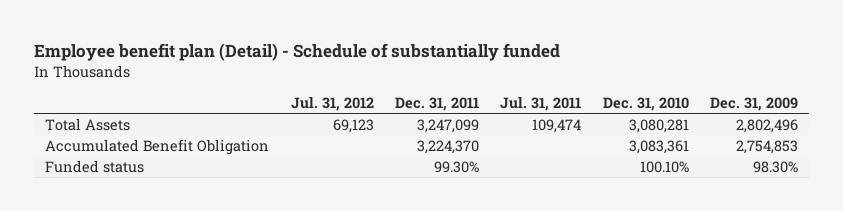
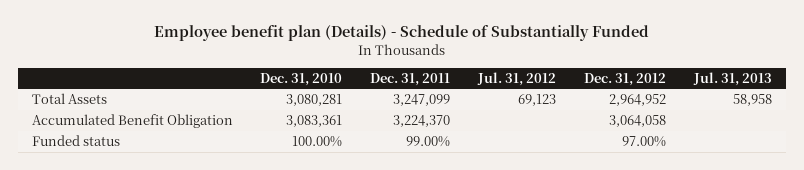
- Employee benefit plan (Detail) - Schedule of substantially funded
+ Employee benefit plan (Details) - Schedule of Substantially Funded
- | Jul. 31, 2012 | Dec. 31, 2011 | Jul. 31, 2011 | Dec. 31, 2010 | Dec. 31, 2009
+ | Dec. 31, 2010 | Dec. 31, 2011 | Jul. 31, 2012 | Dec. 31, 2012 | Jul. 31, 2013
- Funded status | | 99.30% | | 100.10% | 98.30%
+ Funded status | 100.00% | 99.00% | | 97.00% |

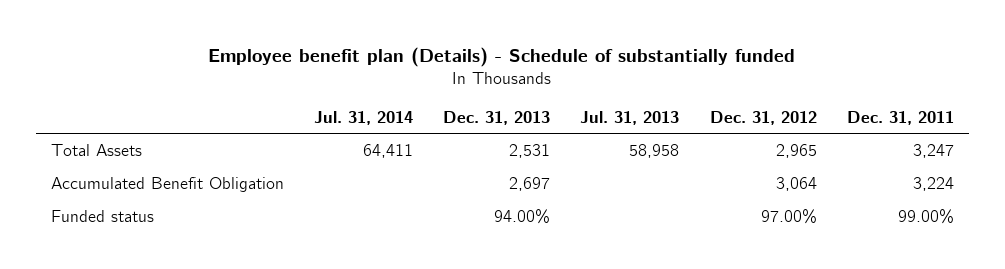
- Employee benefit plan (Details) - Schedule of Substantially Funded
+ Employee benefit plan (Details) - Schedule of substantially funded
- | Dec. 31, 2010 | Dec. 31, 2011 | Jul. 31, 2012 | Dec. 31, 2012 | Jul. 31, 2013
+ | Jul. 31, 2014 | Dec. 31, 2013 | Jul. 31, 2013 | Dec. 31, 2012 | Dec. 31, 2011
- Total Assets | 3,080,281 | 3,247,099 | 69,123 | 2,964,952 | 58,958
- Accumulated Benefit Obligation | 3,083,361 | 3,224,370 | | 3,064,058 |
+ Total Assets | 64,411 | 2,531 | 58,958 | 2,965 | 3,247
+ Accumulated Benefit Obligation | | 2,697 | | 3,064 | 3,224

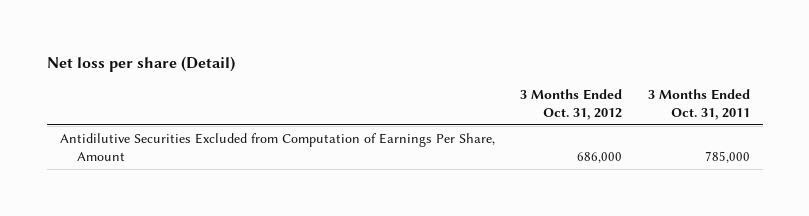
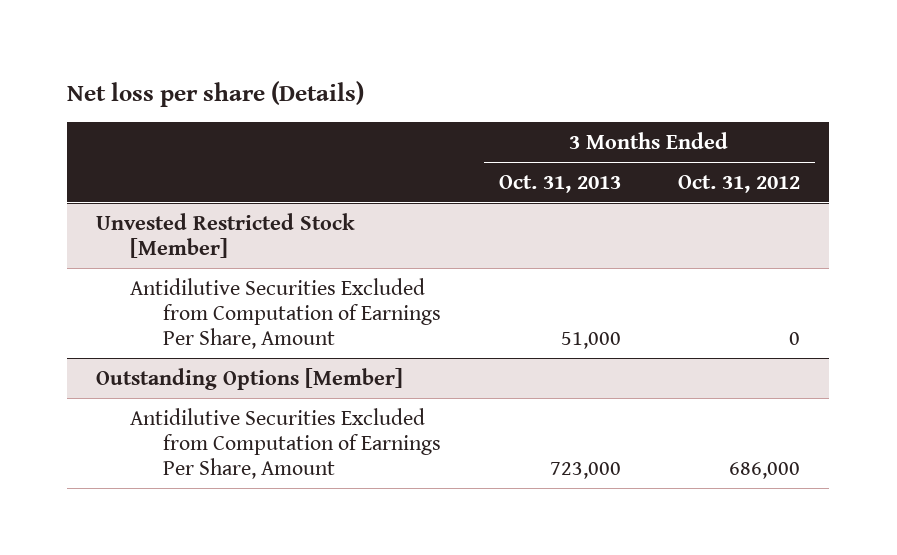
- Net loss per share (Detail)
+ Net loss per share (Details)
- | 3 Months Ended Oct. 31, 2012 | 3 Months Ended Oct. 31, 2011
+ | 3 Months Ended Oct. 31, 2013 | 3 Months Ended Oct. 31, 2012
+ Unvested Restricted Stock [Member]
+ Antidilutive Securities Excluded from Computation of Earnings Per Share, Amount | 51,000 | 0
+ Outstanding Options [Member]

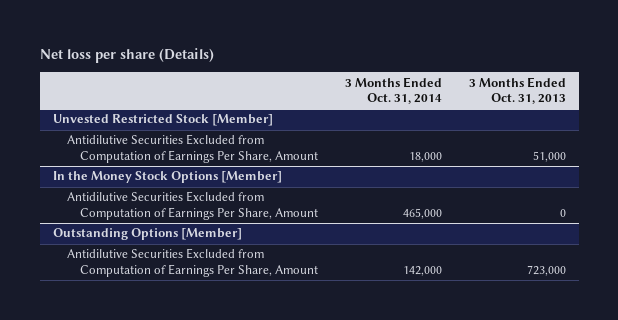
- | 3 Months Ended Oct. 31, 2013 | 3 Months Ended Oct. 31, 2012
+ | 3 Months Ended Oct. 31, 2014 | 3 Months Ended Oct. 31, 2013
+ In the Money Stock Options [Member]
+ Antidilutive Securities Excluded from Computation of Earnings Per Share, Amount | 465,000 | 0

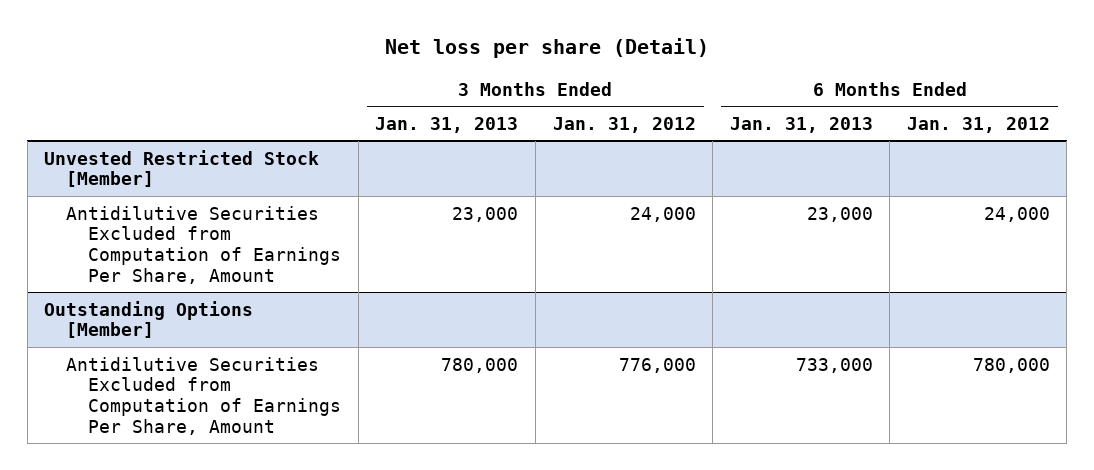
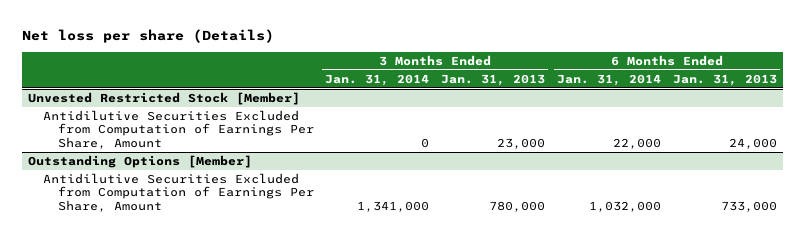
- Net loss per share (Detail)
+ Net loss per share (Details)
- | 3 Months Ended Jan. 31, 2013 | 3 Months Ended Jan. 31, 2012 | 6 Months Ended Jan. 31, 2013 | 6 Months Ended Jan. 31, 2012
+ | 3 Months Ended Jan. 31, 2014 | 3 Months Ended Jan. 31, 2013 | 6 Months Ended Jan. 31, 2014 | 6 Months Ended Jan. 31, 2013
@ Unvested Restricted Stock [Member]
- Antidilutive Securities Excluded from Computation of Earnings Per Share, Amount | 23,000 | 24,000 | 23,000 | 24,000
+ Antidilutive Securities Excluded from Computation of Earnings Per Share, Amount | 0 | 23,000 | 22,000 | 24,000

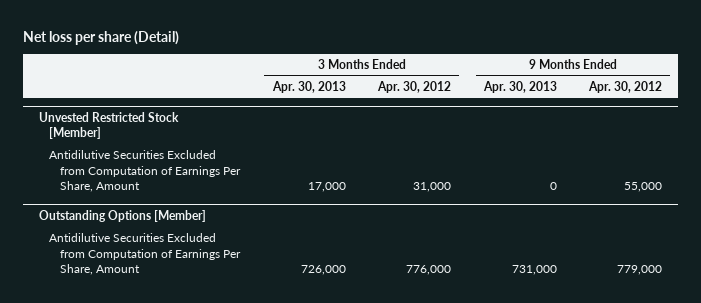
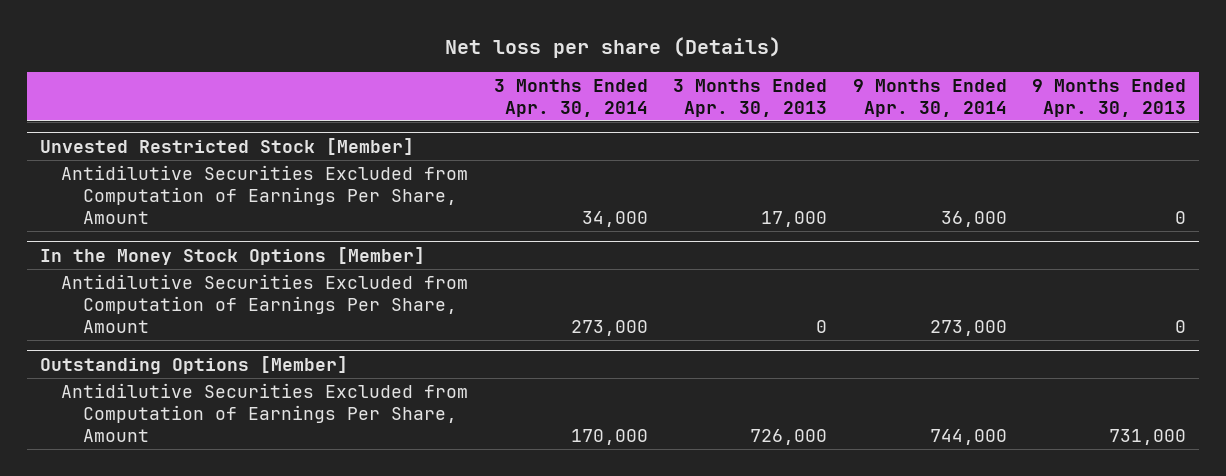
- Net loss per share (Detail)
+ Net loss per share (Details)
- | 3 Months Ended Apr. 30, 2013 | 3 Months Ended Apr. 30, 2012 | 9 Months Ended Apr. 30, 2013 | 9 Months Ended Apr. 30, 2012
+ | 3 Months Ended Apr. 30, 2014 | 3 Months Ended Apr. 30, 2013 | 9 Months Ended Apr. 30, 2014 | 9 Months Ended Apr. 30, 2013
+ In the Money Stock Options [Member]
+ Antidilutive Securities Excluded from Computation of Earnings Per Share, Amount | 273,000 | 0 | 273,000 | 0

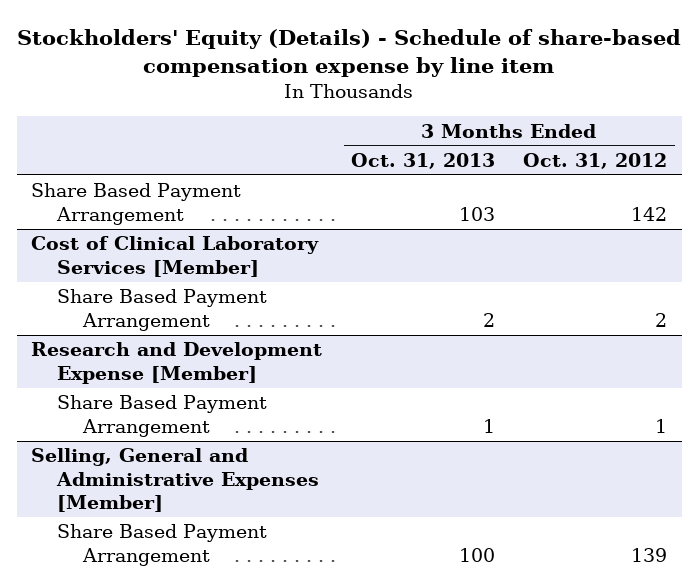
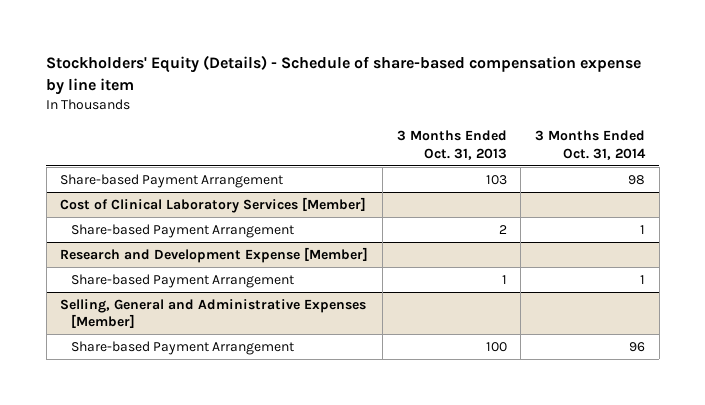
- | 3 Months Ended Oct. 31, 2013 | 3 Months Ended Oct. 31, 2012
+ | 3 Months Ended Oct. 31, 2013 | 3 Months Ended Oct. 31, 2014
- Share Based Payment Arrangement | 103 | 142
+ Share-based Payment Arrangement | 103 | 98
@ Cost of Clinical Laboratory Services [Member]
- Share Based Payment Arrangement | 2 | 2
+ Share-based Payment Arrangement | 2 | 1
@ Research and Development Expense [Member]
- Share Based Payment Arrangement | 1 | 1
+ Share-based Payment Arrangement | 1 | 1
@ Selling, General and Administrative Expenses [Member]
- Share Based Payment Arrangement | 100 | 139
+ Share-based Payment Arrangement | 100 | 96

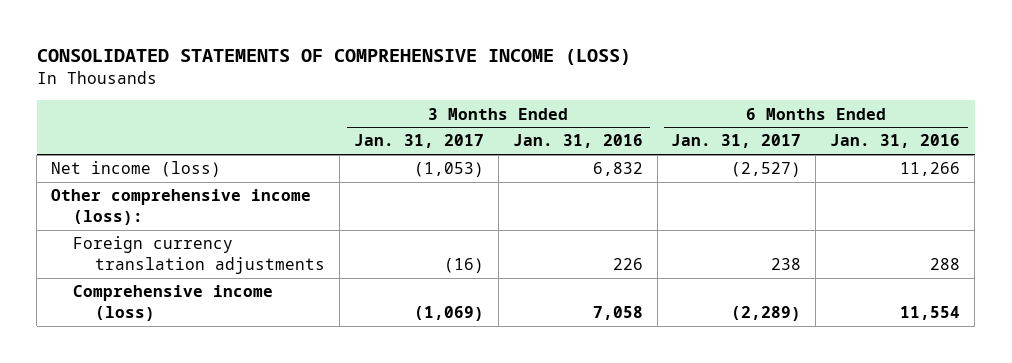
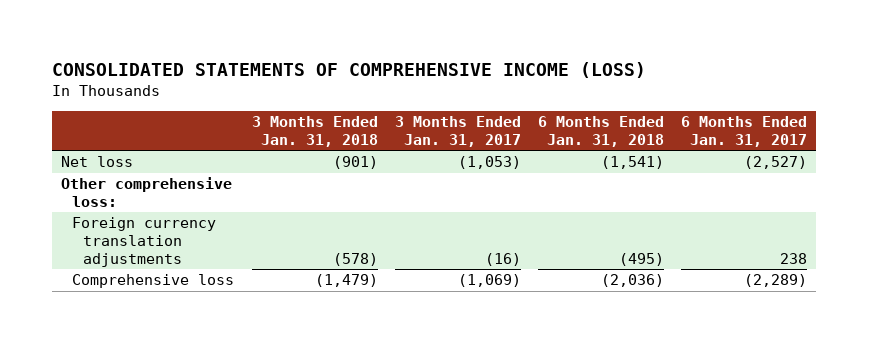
- | 3 Months Ended Jan. 31, 2017 | 3 Months Ended Jan. 31, 2016 | 6 Months Ended Jan. 31, 2017 | 6 Months Ended Jan. 31, 2016
+ | 3 Months Ended Jan. 31, 2018 | 3 Months Ended Jan. 31, 2017 | 6 Months Ended Jan. 31, 2018 | 6 Months Ended Jan. 31, 2017
- Net income (loss) | (1,053) | 6,832 | (2,527) | 11,266
- Other comprehensive income (loss):
+ Net loss | (901) | (1,053) | (1,541) | (2,527)
+ Other comprehensive loss:
- Comprehensive income (loss) | (1,069) | 7,058 | (2,289) | 11,554
+ Comprehensive loss | (1,479) | (1,069) | (2,036) | (2,289)

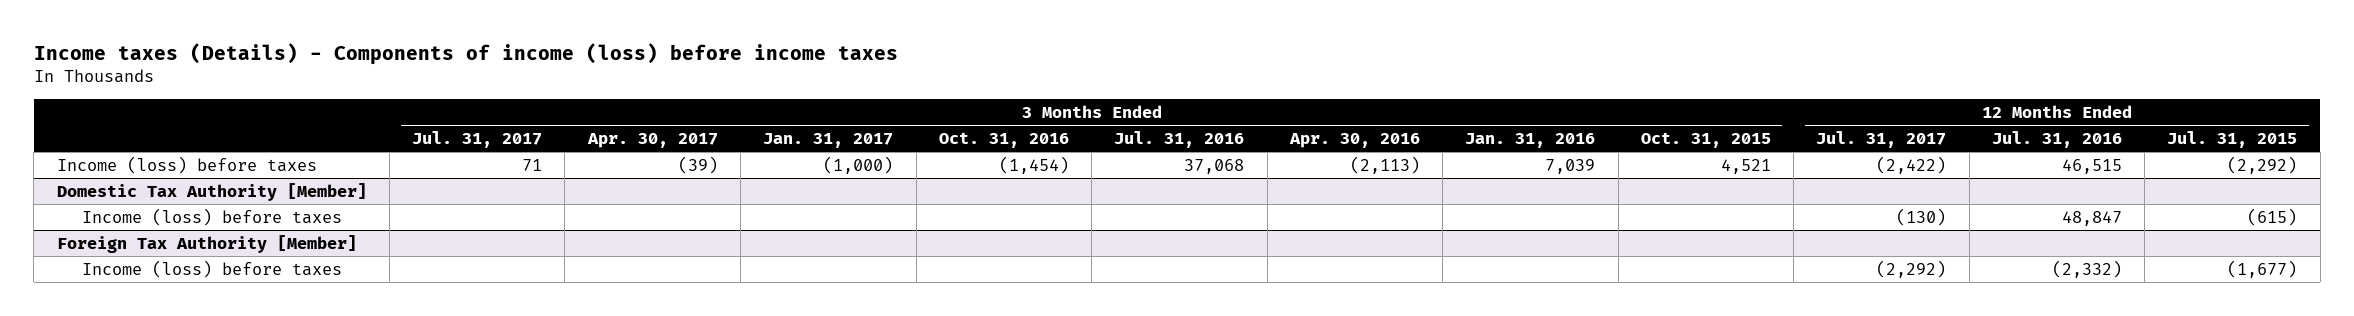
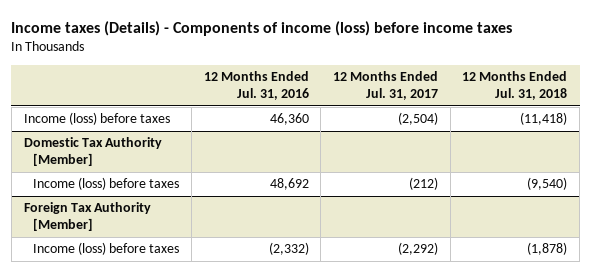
- | 3 Months Ended Jul. 31, 2017 | 3 Months Ended Apr. 30, 2017 | 3 Months Ended Jan. 31, 2017 | 3 Months Ended Oct. 31, 2016 | 3 Months Ended Jul. 31, 2016 | 3 Months Ended Apr. 30, 2016 | 3 Months Ended Jan. 31, 2016 | 3 Months Ended Oct. 31, 2015 | 12 Months Ended Jul. 31, 2017 | 12 Months Ended Jul. 31, 2016 | 12 Months Ended Jul. 31, 2015
+ | 12 Months Ended Jul. 31, 2016 | 12 Months Ended Jul. 31, 2017 | 12 Months Ended Jul. 31, 2018
- Income (loss) before taxes | 71 | (39) | (1,000) | (1,454) | 37,068 | (2,113) | 7,039 | 4,521 | (2,422) | 46,515 | (2,292)
+ Income (loss) before taxes | 46,360 | (2,504) | (11,418)
@ Domestic Tax Authority [Member]
- Income (loss) before taxes | | | | | | | | | (130) | 48,847 | (615)
+ Income (loss) before taxes | 48,692 | (212) | (9,540)

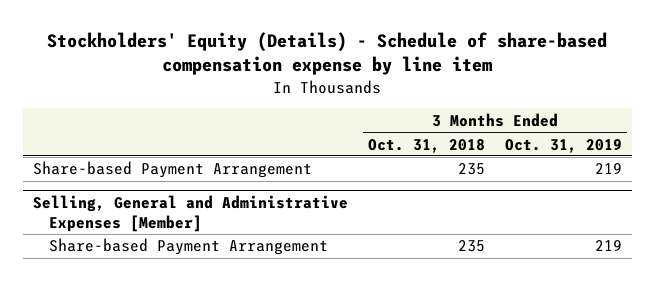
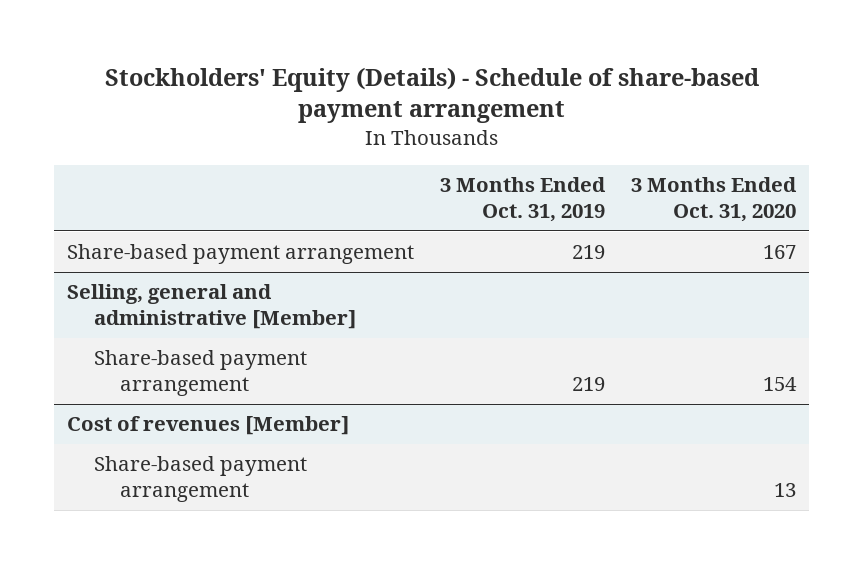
- Stockholders' Equity (Details) - Schedule of share-based compensation expense by line item
+ Stockholders' Equity (Details) - Schedule of share-based payment arrangement
- | 3 Months Ended Oct. 31, 2018 | 3 Months Ended Oct. 31, 2019
+ | 3 Months Ended Oct. 31, 2019 | 3 Months Ended Oct. 31, 2020
- Share-based Payment Arrangement | 235 | 219
- Selling, General and Administrative Expenses [Member]
- Share-based Payment Arrangement | 235 | 219
+ Share-based payment arrangement | 219 | 167
+ Selling, general and administrative [Member]
+ Share-based payment arrangement | 219 | 154
+ Cost of revenues [Member]
+ Share-based payment arrangement | | 13

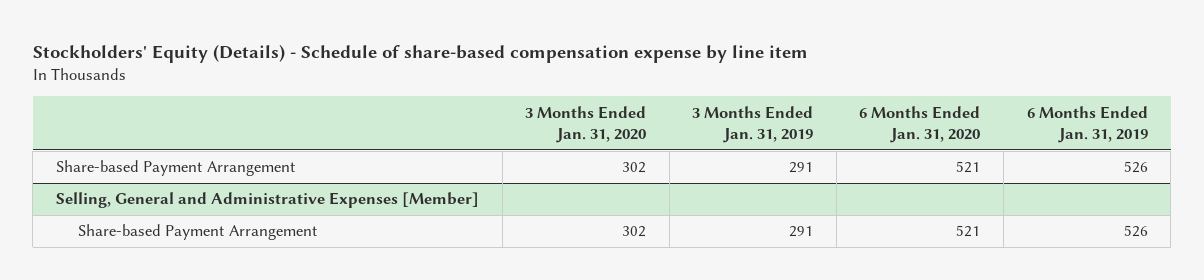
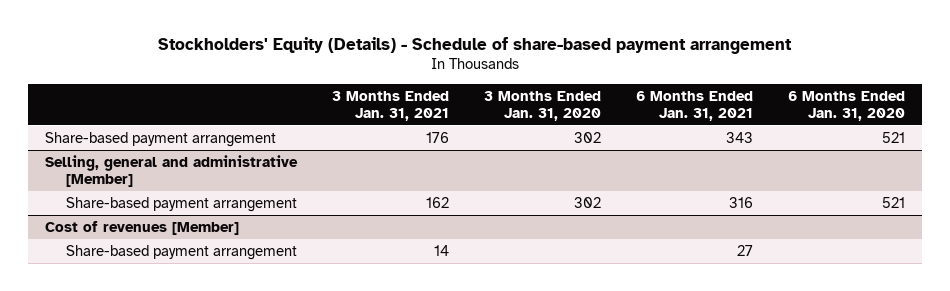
- Stockholders' Equity (Details) - Schedule of share-based compensation expense by line item
+ Stockholders' Equity (Details) - Schedule of share-based payment arrangement
- | 3 Months Ended Jan. 31, 2020 | 3 Months Ended Jan. 31, 2019 | 6 Months Ended Jan. 31, 2020 | 6 Months Ended Jan. 31, 2019
+ | 3 Months Ended Jan. 31, 2021 | 3 Months Ended Jan. 31, 2020 | 6 Months Ended Jan. 31, 2021 | 6 Months Ended Jan. 31, 2020
- Share-based Payment Arrangement | 302 | 291 | 521 | 526
- Selling, General and Administrative Expenses [Member]
- Share-based Payment Arrangement | 302 | 291 | 521 | 526
+ Share-based payment arrangement | 176 | 302 | 343 | 521
+ Selling, general and administrative [Member]
+ Share-based payment arrangement | 162 | 302 | 316 | 521
+ Cost of revenues [Member]
+ Share-based payment arrangement | 14 | | 27 |

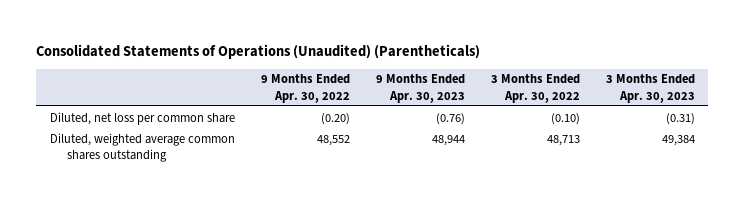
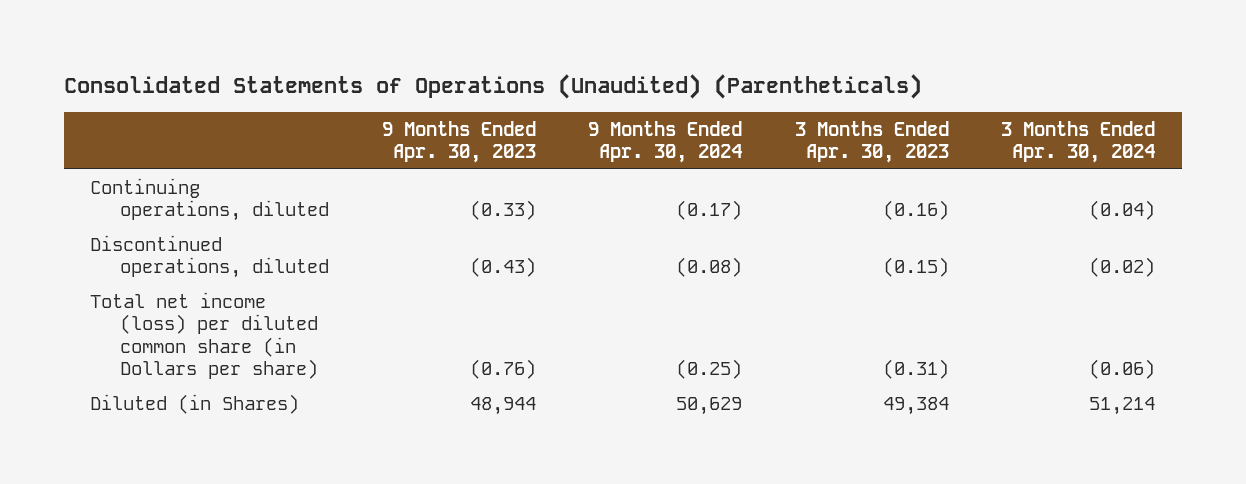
- | 9 Months Ended Apr. 30, 2022 | 9 Months Ended Apr. 30, 2023 | 3 Months Ended Apr. 30, 2022 | 3 Months Ended Apr. 30, 2023
+ | 9 Months Ended Apr. 30, 2023 | 9 Months Ended Apr. 30, 2024 | 3 Months Ended Apr. 30, 2023 | 3 Months Ended Apr. 30, 2024
- Diluted, net loss per common share | (0.20) | (0.76) | (0.10) | (0.31)
- Diluted, weighted average common shares outstanding | 48,552 | 48,944 | 48,713 | 49,384
+ Continuing operations, diluted | (0.33) | (0.17) | (0.16) | (0.04)
+ Discontinued operations, diluted | (0.43) | (0.08) | (0.15) | (0.02)
+ Total net income (loss) per diluted common share (in Dollars per share) | (0.76) | (0.25) | (0.31) | (0.06)
+ Diluted (in Shares) | 48,944 | 50,629 | 49,384 | 51,214

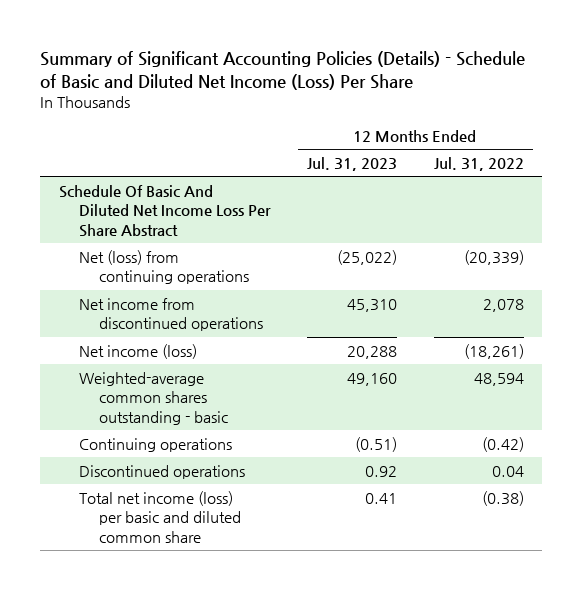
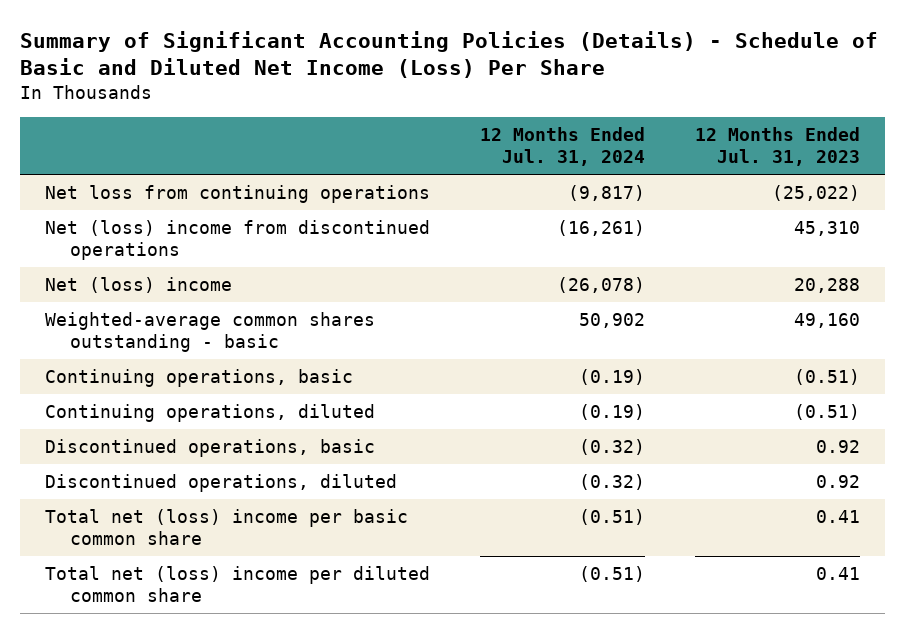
- | 12 Months Ended Jul. 31, 2023 | 12 Months Ended Jul. 31, 2022
+ | 12 Months Ended Jul. 31, 2024 | 12 Months Ended Jul. 31, 2023
- Schedule Of Basic And Diluted Net Income Loss Per Share Abstract
- Net (loss) from continuing operations | (25,022) | (20,339)
- Net income from discontinued operations | 45,310 | 2,078
- Net income (loss) | 20,288 | (18,261)
+ Net loss from continuing operations | (9,817) | (25,022)
+ Net (loss) income from discontinued operations | (16,261) | 45,310
+ Net (loss) income | (26,078) | 20,288
- Continuing operations | (0.51) | (0.42)
- Discontinued operations | 0.92 | 0.04
- Total net income (loss) per basic and diluted common share | 0.41 | (0.38)
+ Continuing operations, basic | (0.19) | (0.51)
+ Continuing operations, diluted | (0.19) | (0.51)
+ Discontinued operations, basic | (0.32) | 0.92
+ Discontinued operations, diluted | (0.32) | 0.92
+ Total net (loss) income per basic common share | (0.51) | 0.41
+ Total net (loss) income per diluted common share | (0.51) | 0.41

